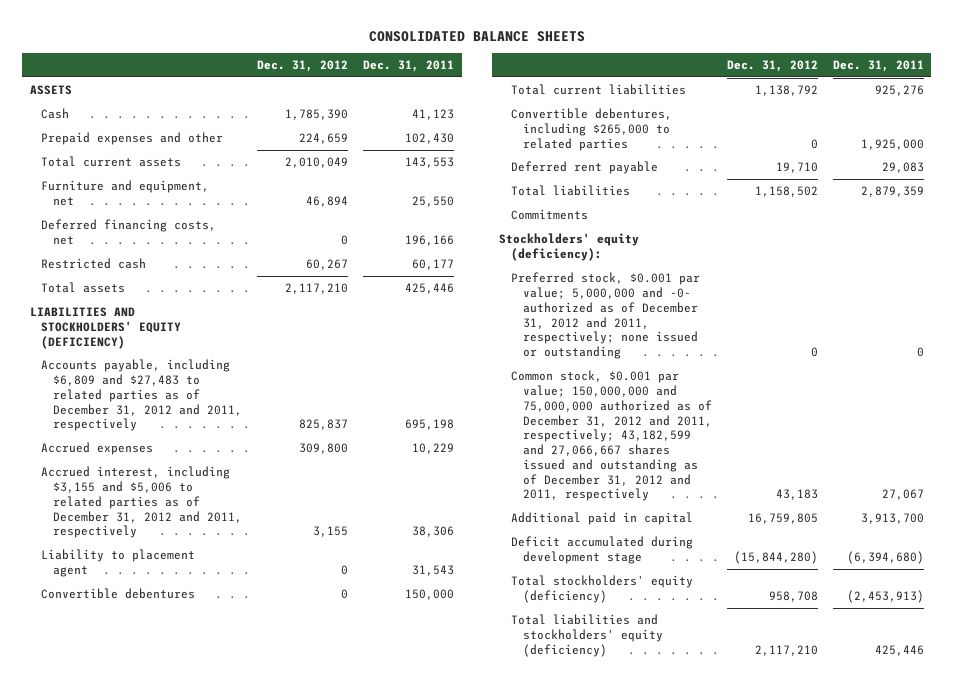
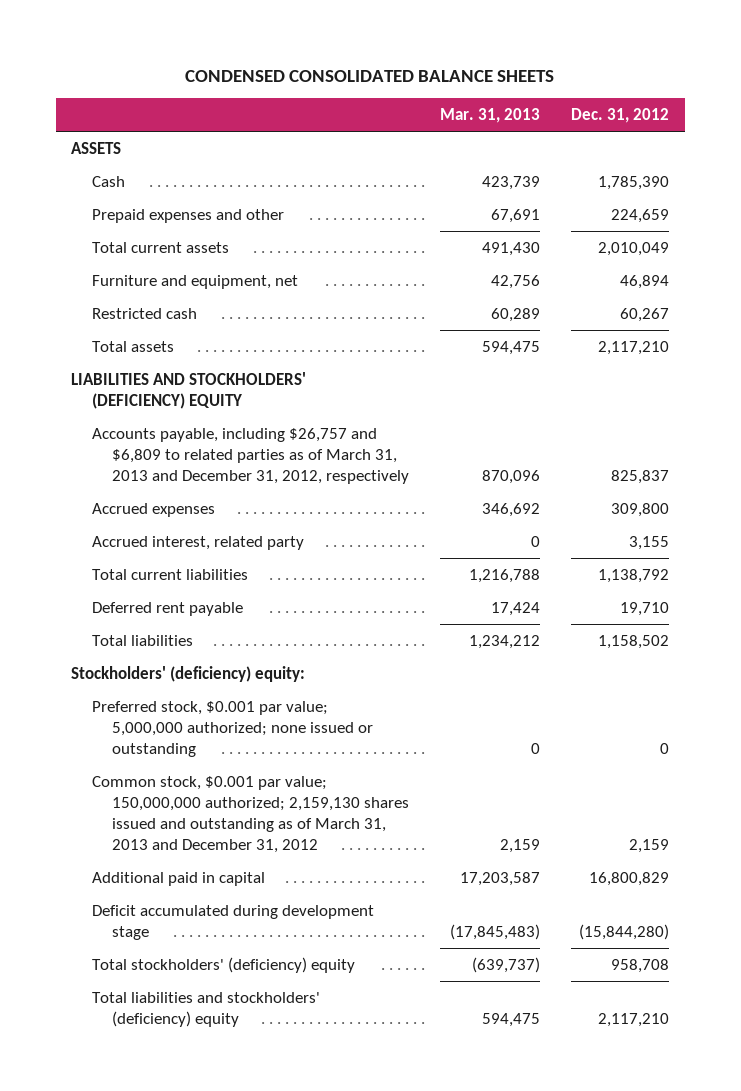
- CONSOLIDATED BALANCE SHEETS
+ CONDENSED CONSOLIDATED BALANCE SHEETS
- | Dec. 31, 2012 | Dec. 31, 2011
+ | Mar. 31, 2013 | Dec. 31, 2012
- Deferred financing costs, net | 0 | 196,166
- LIABILITIES AND STOCKHOLDERS' EQUITY (DEFICIENCY)
- Accounts payable, including $6,809 and $27,483 to related parties as of December 31, 2012 and 2011, respectively | 825,837 | 695,198
+ LIABILITIES AND STOCKHOLDERS' (DEFICIENCY) EQUITY
+ Accounts payable, including $26,757 and $6,809 to related parties as of March 31, 2013 and December 31, 2012, respectively | 870,096 | 825,837
- Accrued interest, including $3,155 and $5,006 to related parties as of December 31, 2012 and 2011, respectively | 3,155 | 38,306
- Liability to placement agent | 0 | 31,543
- Convertible debentures | 0 | 150,000
+ Accrued interest, related party | 0 | 3,155
- Convertible debentures, including $265,000 to related parties | 0 | 1,925,000
- Commitments
- Stockholders' equity (deficiency):
- Preferred stock, $0.001 par value; 5,000,000 and -0- authorized as of December 31, 2012 and 2011, respectively; none issued or outstanding | 0 | 0
- Common stock, $0.001 par value; 150,000,000 and 75,000,000 authorized as of December 31, 2012 and 2011, respectively; 43,182,599 and 27,066,667 shares issued and outstanding as of December 31, 2012 and 2011, respectively | 43,183 | 27,067
- Additional paid in capital | 16,759,805 | 3,913,700
+ Stockholders' (deficiency) equity:
+ Preferred stock, $0.001 par value; 5,000,000 authorized; none issued or outstanding | 0 | 0
+ Common stock, $0.001 par value; 150,000,000 authorized; 2,159,130 shares issued and outstanding as of March 31, 2013 and December 31, 2012 | 2,159 | 2,159
+ Additional paid in capital | 17,203,587 | 16,800,829
- Total stockholders' equity (deficiency) | 958,708 | (2,453,913)
- Total liabilities and stockholders' equity (deficiency) | 2,117,210 | 425,446
+ Total stockholders' (deficiency) equity | (639,737) | 958,708
+ Total liabilities and stockholders' (deficiency) equity | 594,475 | 2,117,210

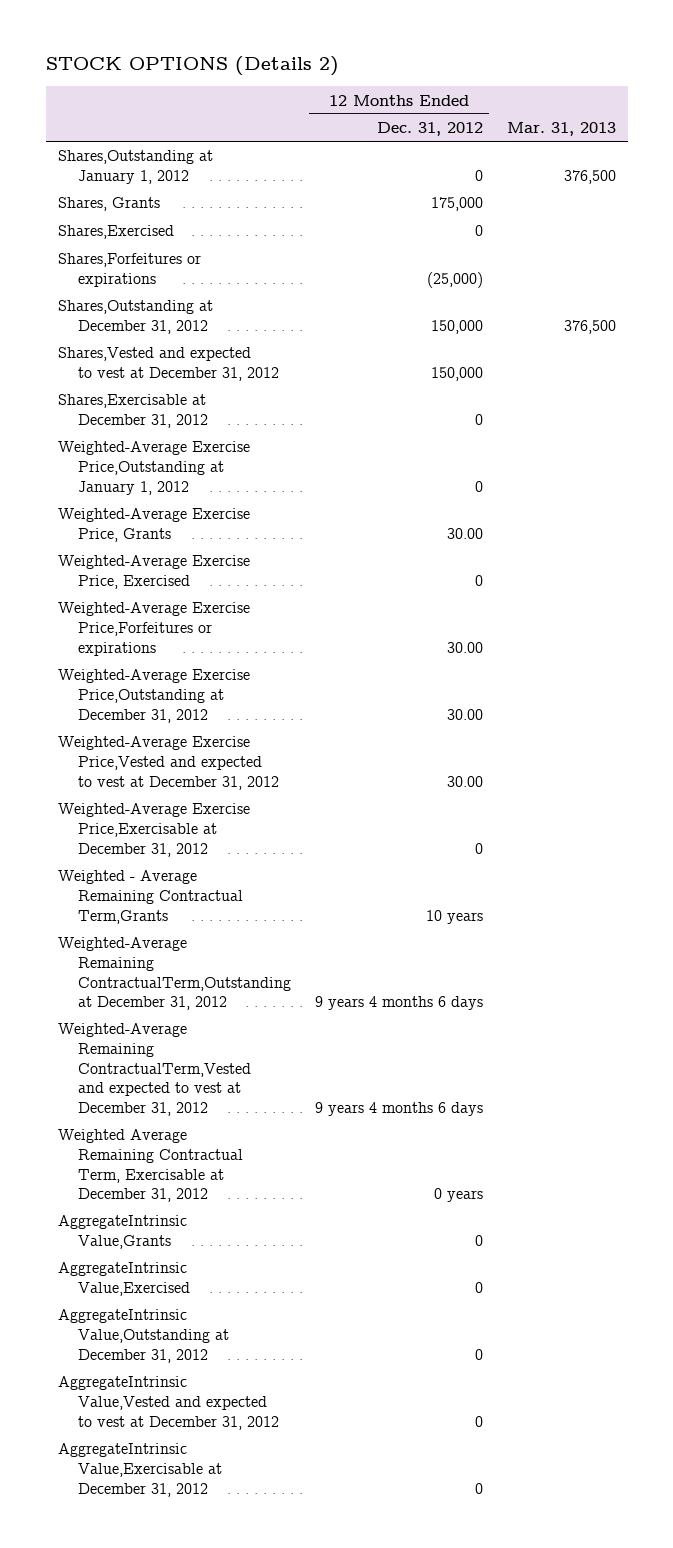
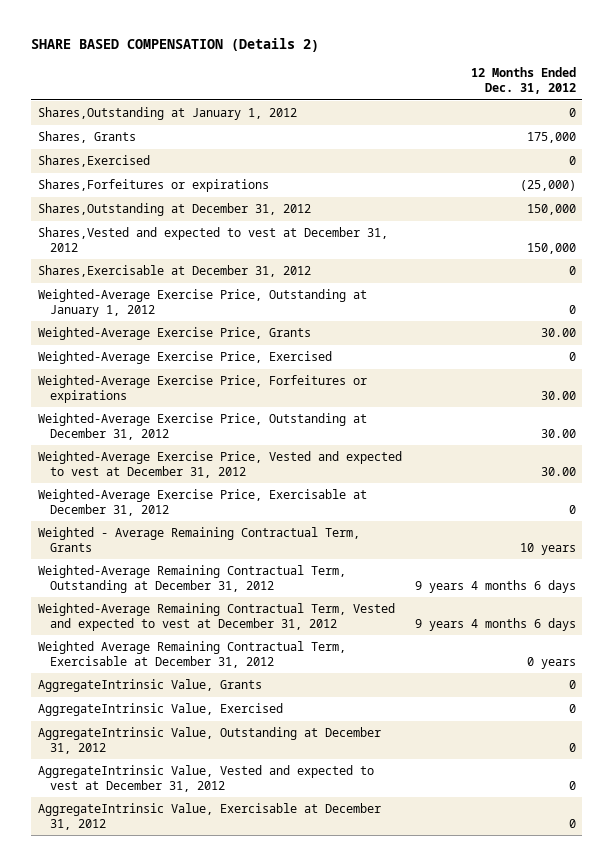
- STOCK OPTIONS (Details 2)
+ SHARE BASED COMPENSATION (Details 2)
- | 12 Months Ended Dec. 31, 2012 | Mar. 31, 2013
+ | 12 Months Ended Dec. 31, 2012
- Weighted-Average Exercise Price,Outstanding at January 1, 2012 | 0 |
+ Weighted-Average Exercise Price, Outstanding at January 1, 2012 | 0
- Weighted-Average Exercise Price,Forfeitures or expirations | 30.00 |
- Weighted-Average Exercise Price,Outstanding at December 31, 2012 | 30.00 |
- Weighted-Average Exercise Price,Vested and expected to vest at December 31, 2012 | 30.00 |
- Weighted-Average Exercise Price,Exercisable at December 31, 2012 | 0 |
- Weighted - Average Remaining Contractual Term,Grants | 10 years |
- Weighted-Average Remaining ContractualTerm,Outstanding at December 31, 2012 | 9 years 4 months 6 days |
- Weighted-Average Remaining ContractualTerm,Vested and expected to vest at December 31, 2012 | 9 years 4 months 6 days |
+ Weighted-Average Exercise Price, Forfeitures or expirations | 30.00
+ Weighted-Average Exercise Price, Outstanding at December 31, 2012 | 30.00
+ Weighted-Average Exercise Price, Vested and expected to vest at December 31, 2012 | 30.00
+ Weighted-Average Exercise Price, Exercisable at December 31, 2012 | 0
+ Weighted - Average Remaining Contractual Term, Grants | 10 years
+ Weighted-Average Remaining Contractual Term, Outstanding at December 31, 2012 | 9 years 4 months 6 days
+ Weighted-Average Remaining Contractual Term, Vested and expected to vest at December 31, 2012 | 9 years 4 months 6 days
- AggregateIntrinsic Value,Grants | 0 |
- AggregateIntrinsic Value,Exercised | 0 |
- AggregateIntrinsic Value,Outstanding at December 31, 2012 | 0 |
- AggregateIntrinsic Value,Vested and expected to vest at December 31, 2012 | 0 |
- AggregateIntrinsic Value,Exercisable at December 31, 2012 | 0 |
+ AggregateIntrinsic Value, Grants | 0
+ AggregateIntrinsic Value, Exercised | 0
+ AggregateIntrinsic Value, Outstanding at December 31, 2012 | 0
+ AggregateIntrinsic Value, Vested and expected to vest at December 31, 2012 | 0
+ AggregateIntrinsic Value, Exercisable at December 31, 2012 | 0

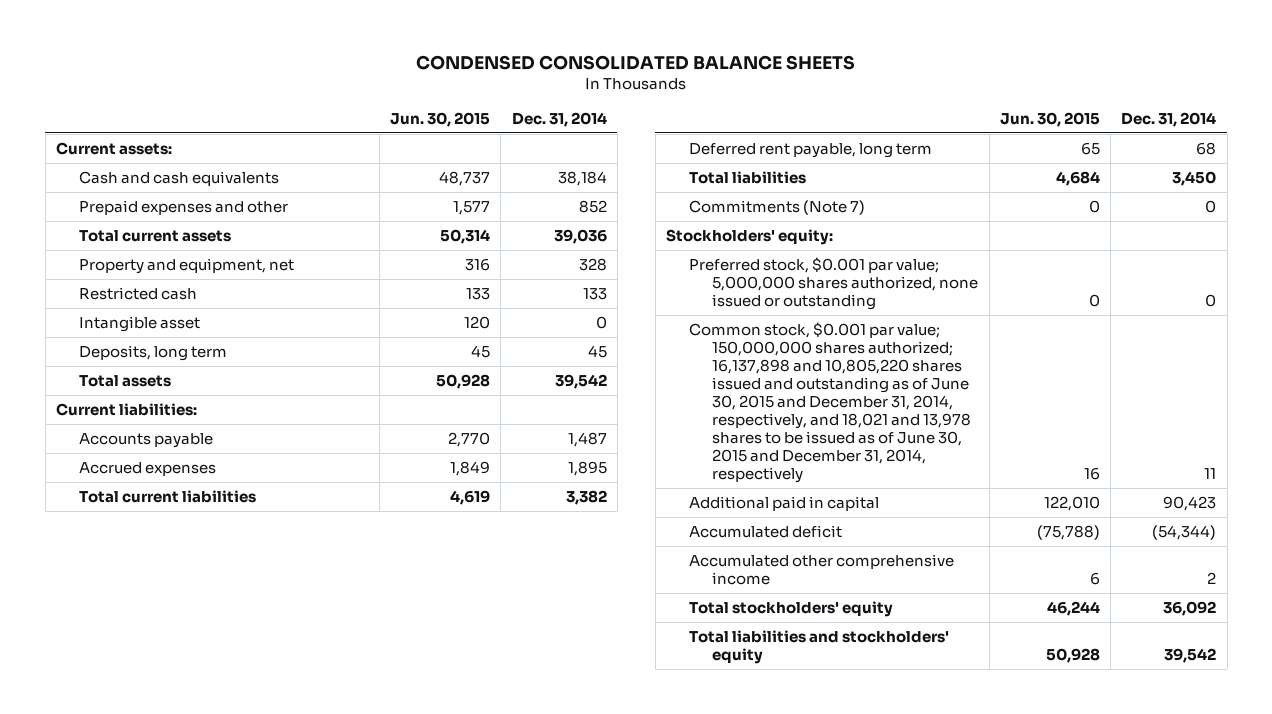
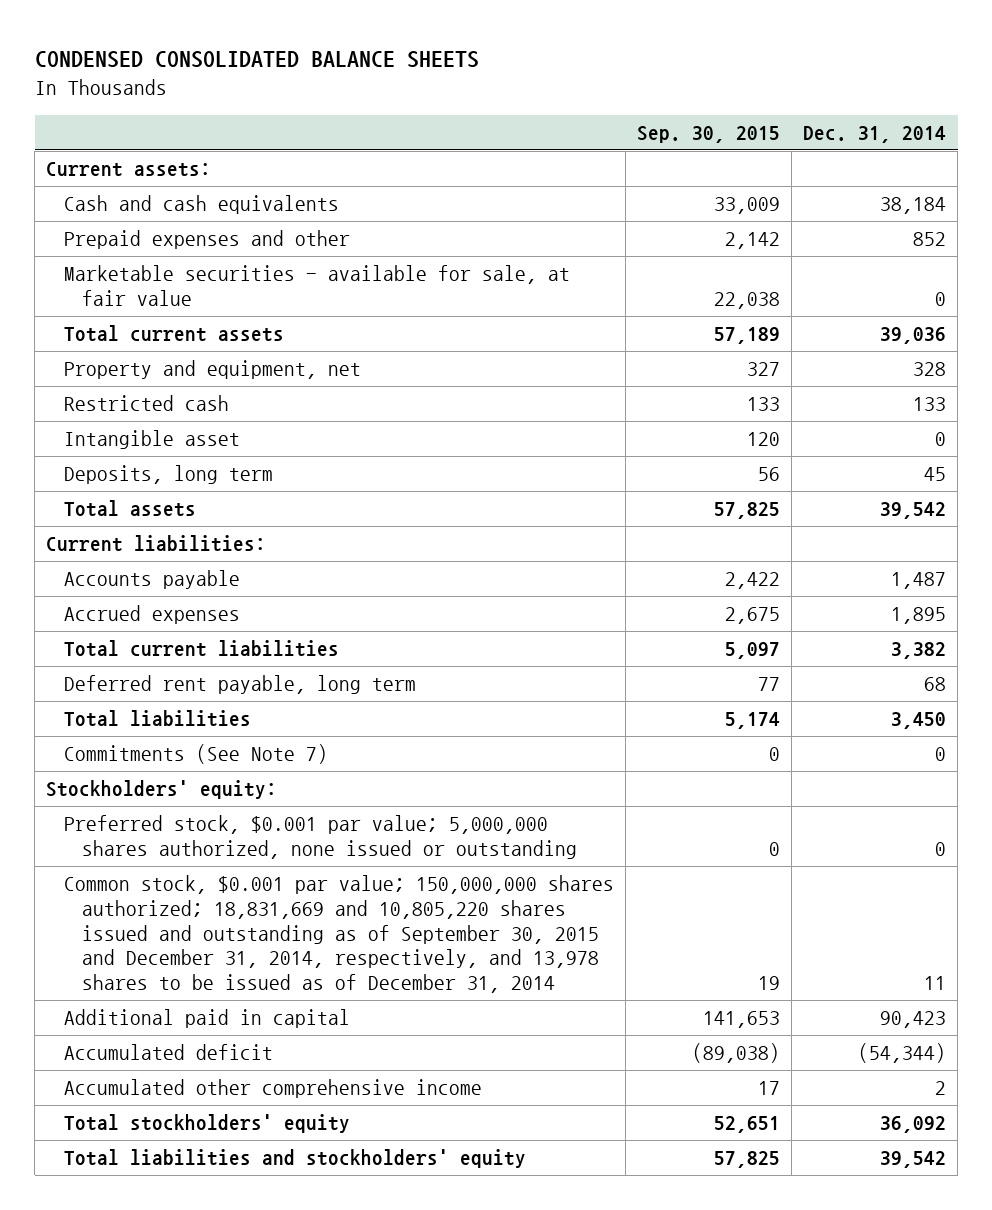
- | Jun. 30, 2015 | Dec. 31, 2014
+ | Sep. 30, 2015 | Dec. 31, 2014
+ Marketable securities - available for sale, at fair value | 22,038 | 0
- Commitments (Note 7) | 0 | 0
+ Commitments (See Note 7) | 0 | 0
- Common stock, $0.001 par value; 150,000,000 shares authorized; 16,137,898 and 10,805,220 shares issued and outstanding as of June 30, 2015 and December 31, 2014, respectively, and 18,021 and 13,978 shares to be issued as of June 30, 2015 and December 31, 2014, respectively | 16 | 11
+ Common stock, $0.001 par value; 150,000,000 shares authorized; 18,831,669 and 10,805,220 shares issued and outstanding as of September 30, 2015 and December 31, 2014, respectively, and 13,978 shares to be issued as of December 31, 2014 | 19 | 11

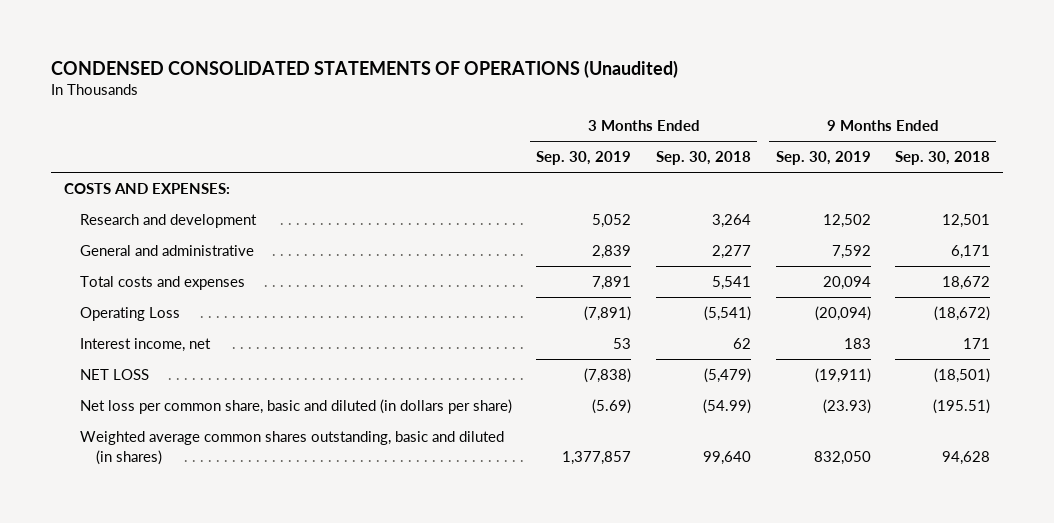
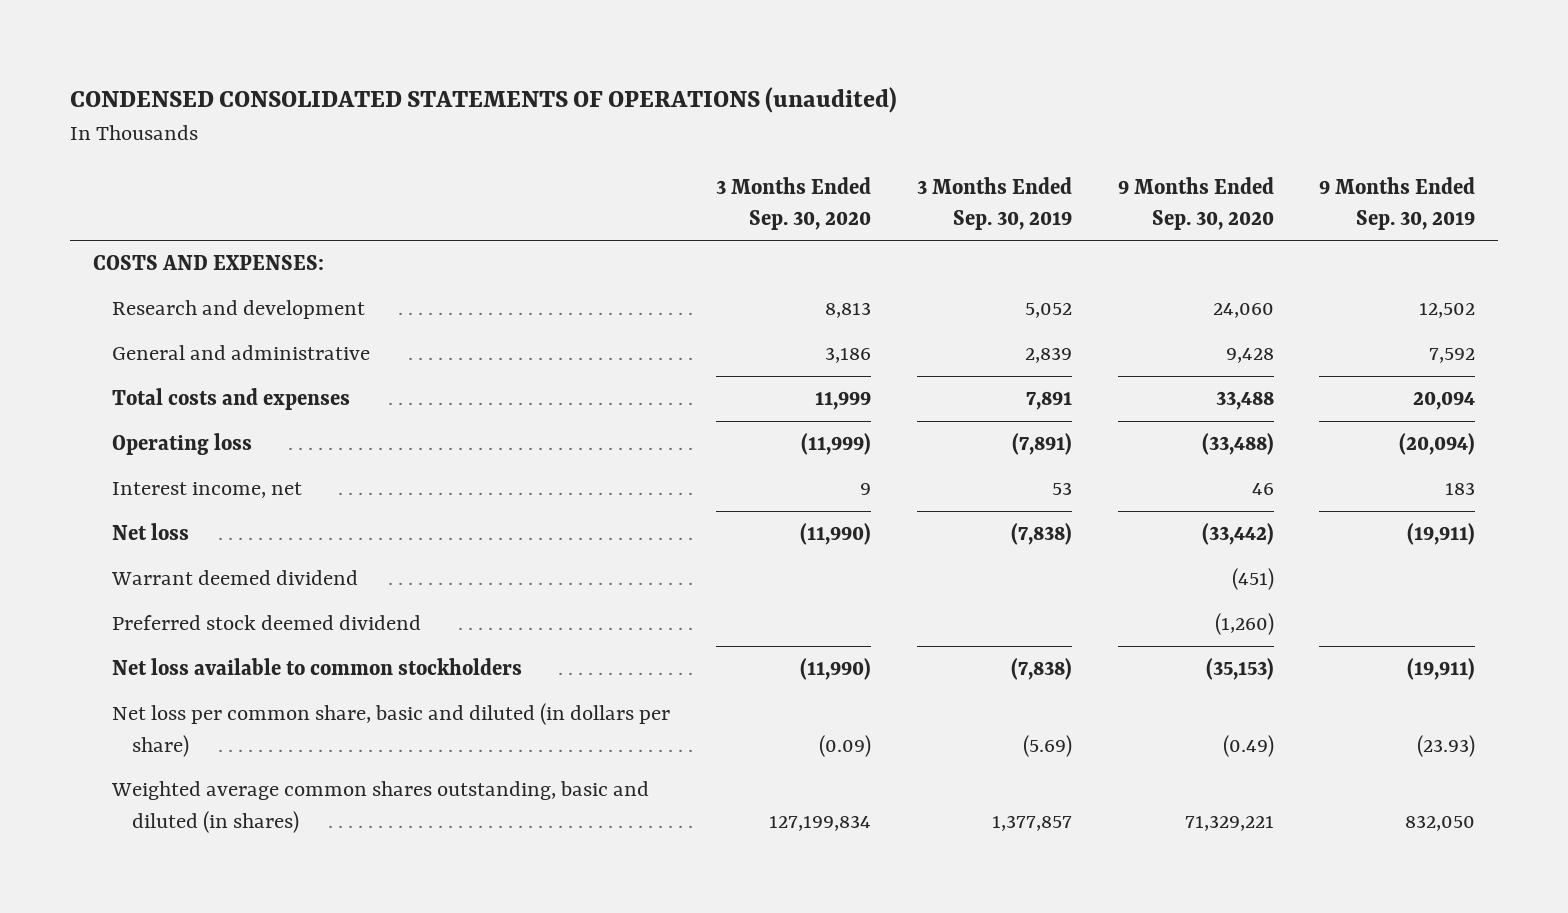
- CONDENSED CONSOLIDATED STATEMENTS OF OPERATIONS (Unaudited)
+ CONDENSED CONSOLIDATED STATEMENTS OF OPERATIONS (unaudited)
- | 3 Months Ended Sep. 30, 2019 | 3 Months Ended Sep. 30, 2018 | 9 Months Ended Sep. 30, 2019 | 9 Months Ended Sep. 30, 2018
+ | 3 Months Ended Sep. 30, 2020 | 3 Months Ended Sep. 30, 2019 | 9 Months Ended Sep. 30, 2020 | 9 Months Ended Sep. 30, 2019
- Operating Loss | (7,891) | (5,541) | (20,094) | (18,672)
+ Operating loss | (11,999) | (7,891) | (33,488) | (20,094)
- NET LOSS | (7,838) | (5,479) | (19,911) | (18,501)
+ Net loss | (11,990) | (7,838) | (33,442) | (19,911)
+ Warrant deemed dividend | | | (451) |
+ Preferred stock deemed dividend | | | (1,260) |
+ Net loss available to common stockholders | (11,990) | (7,838) | (35,153) | (19,911)

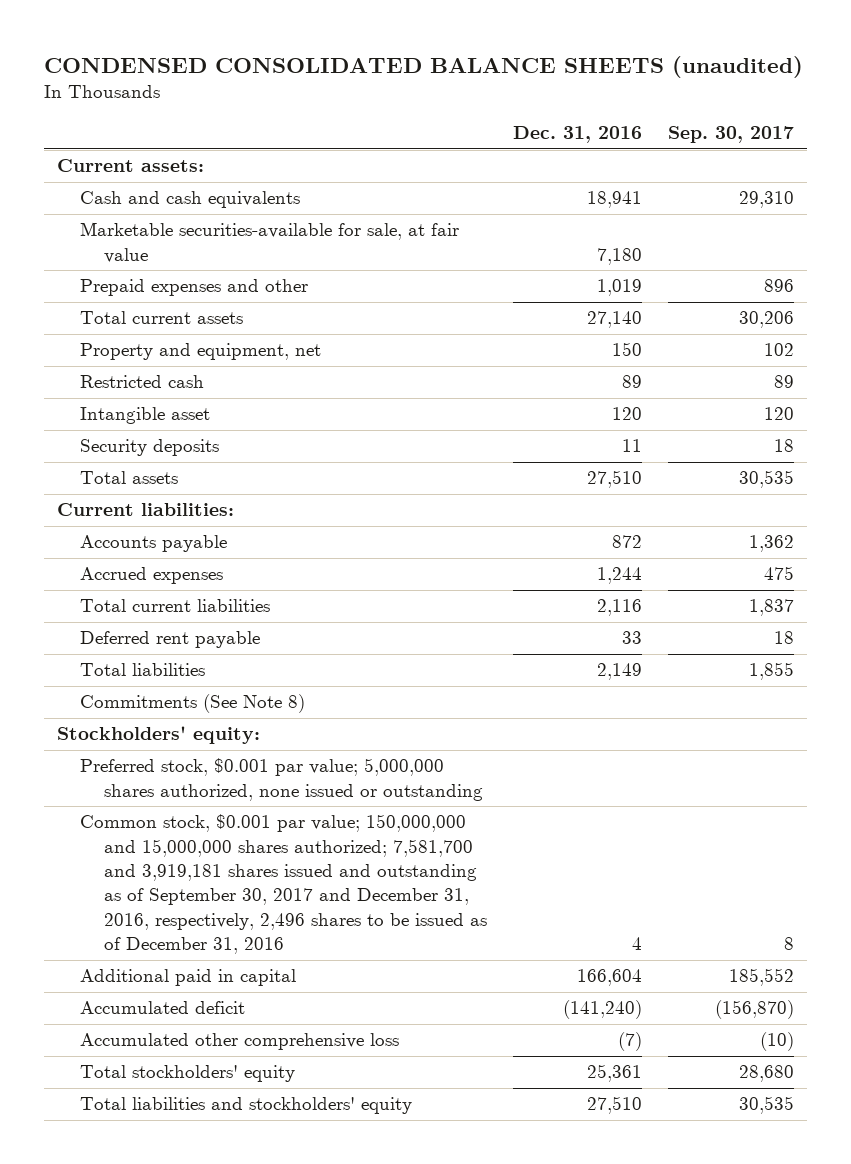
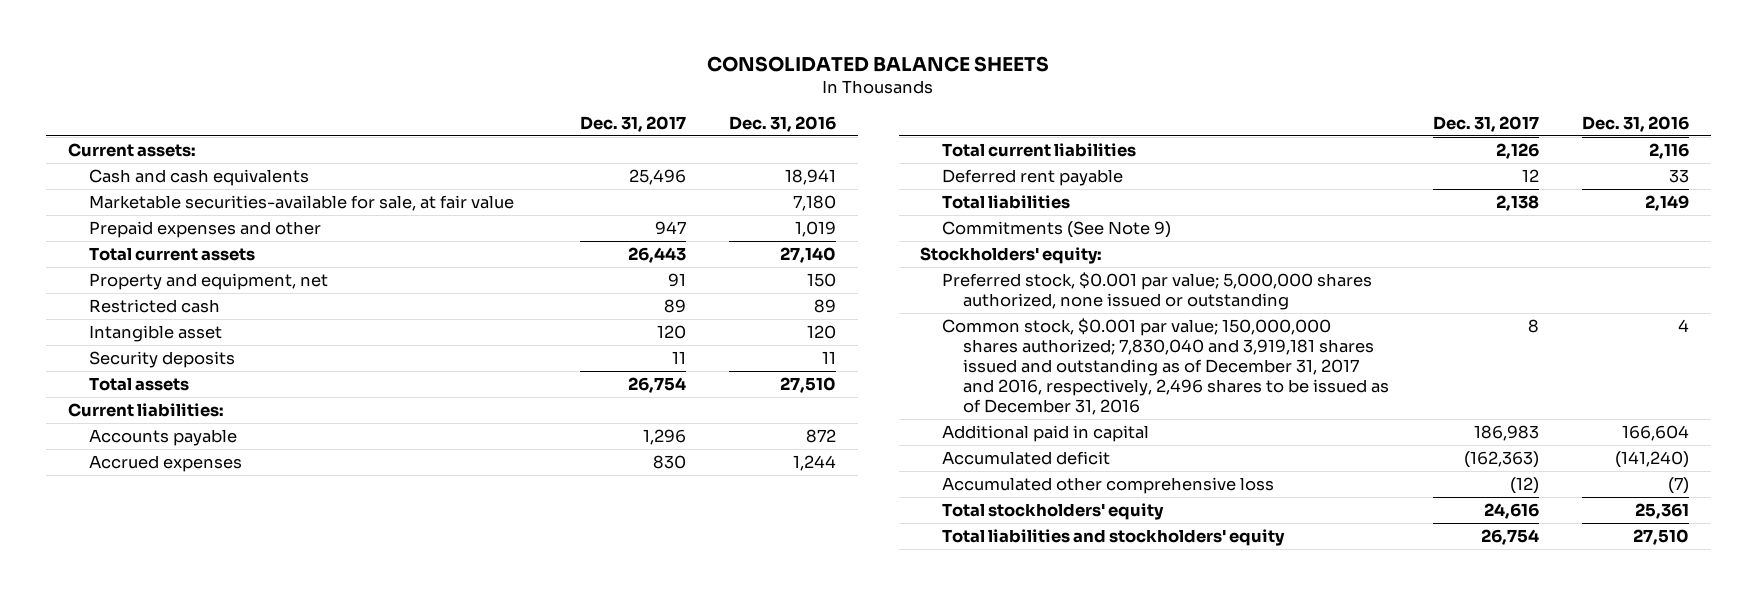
- CONDENSED CONSOLIDATED BALANCE SHEETS (unaudited)
+ CONSOLIDATED BALANCE SHEETS
- | Dec. 31, 2016 | Sep. 30, 2017
+ | Dec. 31, 2017 | Dec. 31, 2016
- Commitments (See Note 8)
+ Commitments (See Note 9)
- Common stock, $0.001 par value; 150,000,000 and 15,000,000 shares authorized; 7,581,700 and 3,919,181 shares issued and outstanding as of September 30, 2017 and December 31, 2016, respectively, 2,496 shares to be issued as of December 31, 2016 | 4 | 8
+ Common stock, $0.001 par value; 150,000,000 shares authorized; 7,830,040 and 3,919,181 shares issued and outstanding as of December 31, 2017 and 2016, respectively, 2,496 shares to be issued as of December 31, 2016 | 8 | 4

